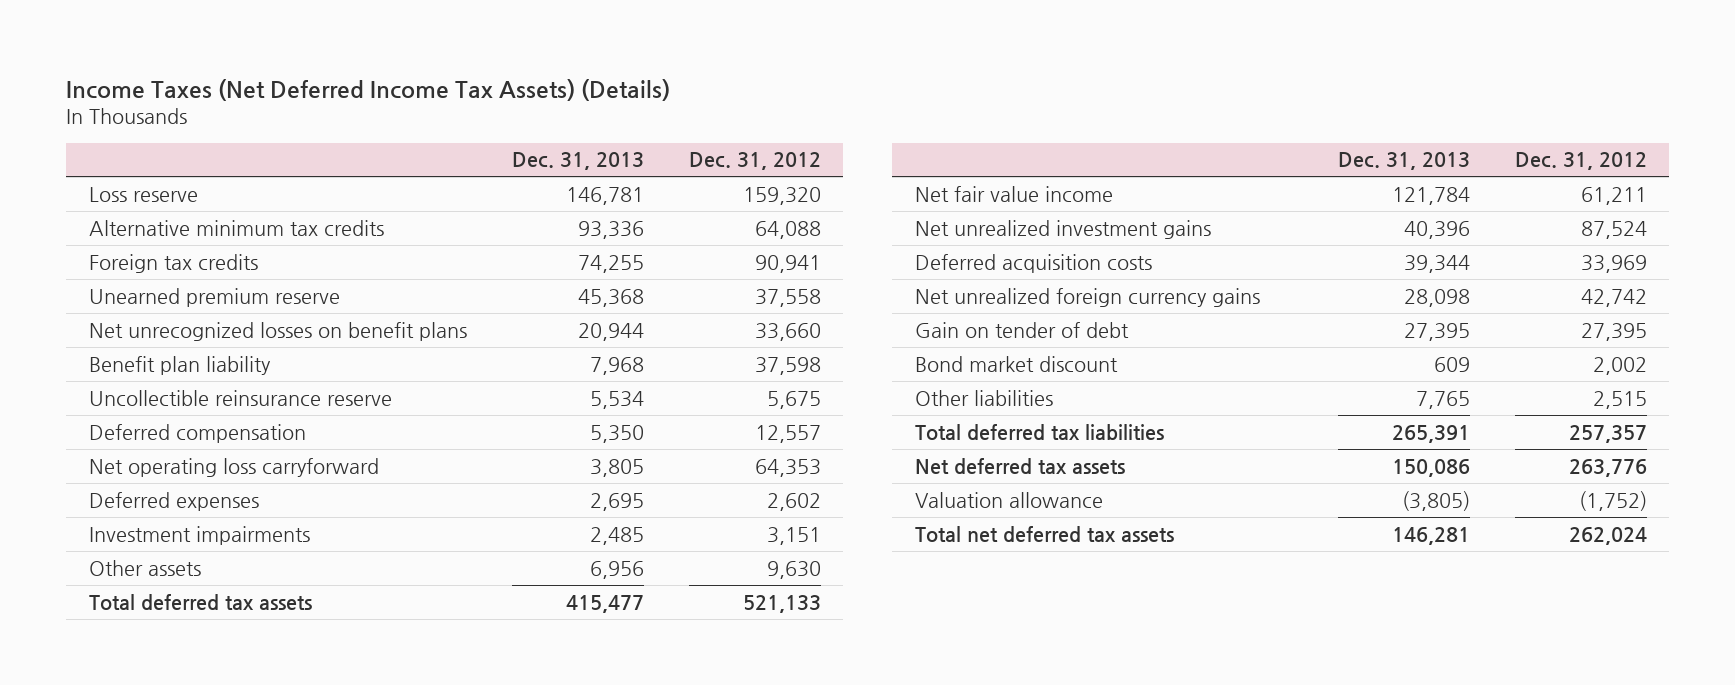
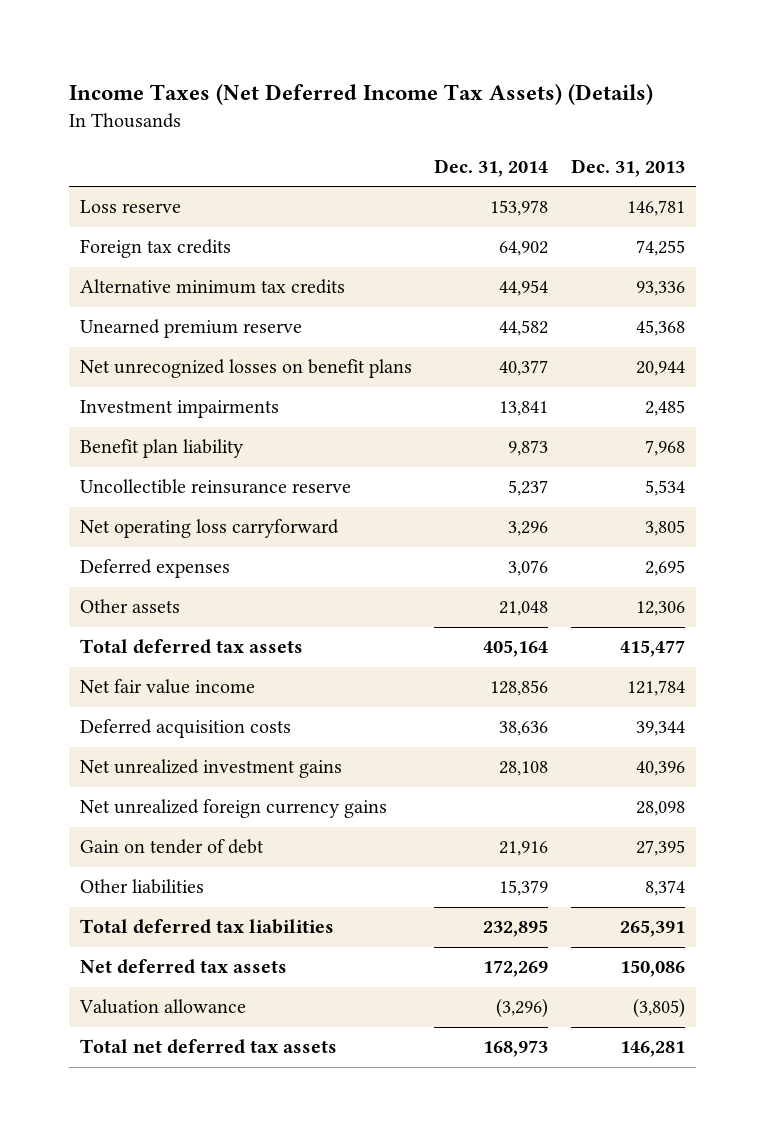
- | Dec. 31, 2013 | Dec. 31, 2012
+ | Dec. 31, 2014 | Dec. 31, 2013
moved down: Alternative minimum tax credits | 44,954 | 93,336
moved up: Investment impairments | 13,841 | 2,485
- Deferred compensation | 5,350 | 12,557
- Other assets | 6,956 | 9,630
+ Other assets | 21,048 | 12,306
moved down: Net unrealized investment gains | 28,108 | 40,396
- Bond market discount | 609 | 2,002
- Other liabilities | 7,765 | 2,515
+ Other liabilities | 15,379 | 8,374

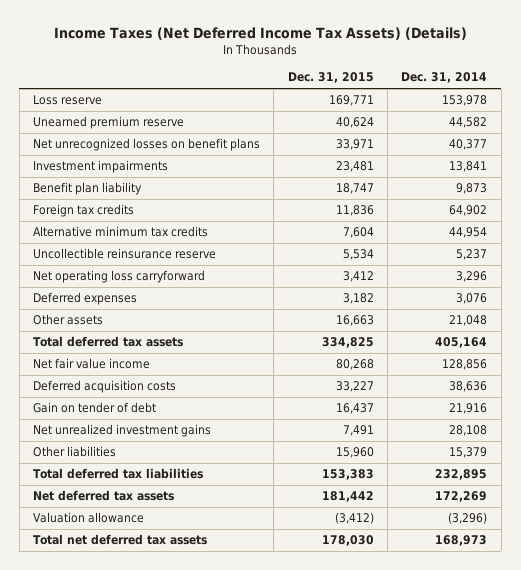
- | Dec. 31, 2014 | Dec. 31, 2013
+ | Dec. 31, 2015 | Dec. 31, 2014
moved down: Foreign tax credits | 11,836 | 64,902
moved down: Alternative minimum tax credits | 7,604 | 44,954
- Net unrealized foreign currency gains | | 28,098
moved down: Net unrealized investment gains | 7,491 | 28,108

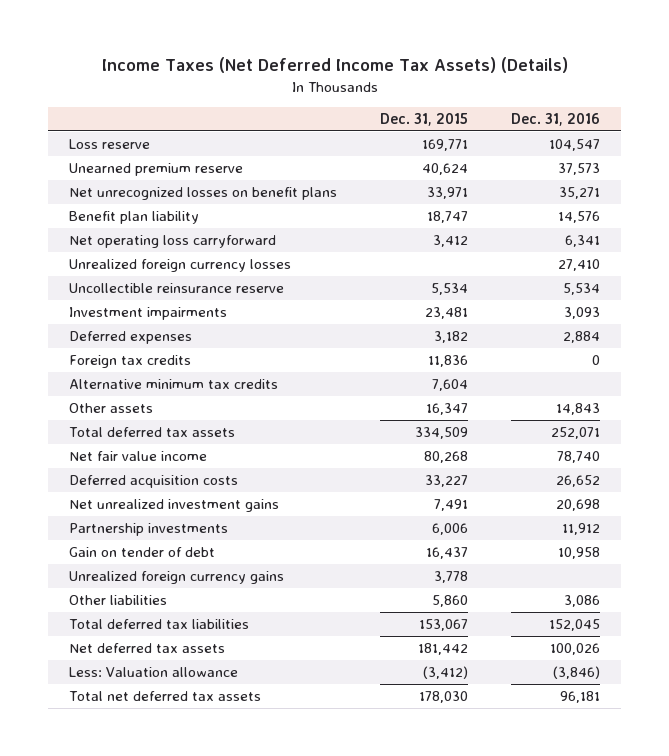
- | Dec. 31, 2015 | Dec. 31, 2014
+ | Dec. 31, 2015 | Dec. 31, 2016
+ Unrealized foreign currency losses | | 27,410
moved down: Uncollectible reinsurance reserve | 5,534 | 5,534
moved down: Investment impairments | 23,481 | 3,093
- Other assets | 16,663 | 21,048
- Total deferred tax assets | 334,825 | 405,164
moved down: Foreign tax credits | 11,836 | 0
moved down: Alternative minimum tax credits | 7,604 |
+ Other assets | 16,347 | 14,843
+ Total deferred tax assets | 334,509 | 252,071
- Other liabilities | 15,960 | 15,379
- Total deferred tax liabilities | 153,383 | 232,895
+ Partnership investments | 6,006 | 11,912
moved down: Gain on tender of debt | 16,437 | 10,958
+ Unrealized foreign currency gains | 3,778 |
+ Other liabilities | 5,860 | 3,086
+ Total deferred tax liabilities | 153,067 | 152,045
- Valuation allowance | (3,412) | (3,296)
+ Less: Valuation allowance | (3,412) | (3,846)

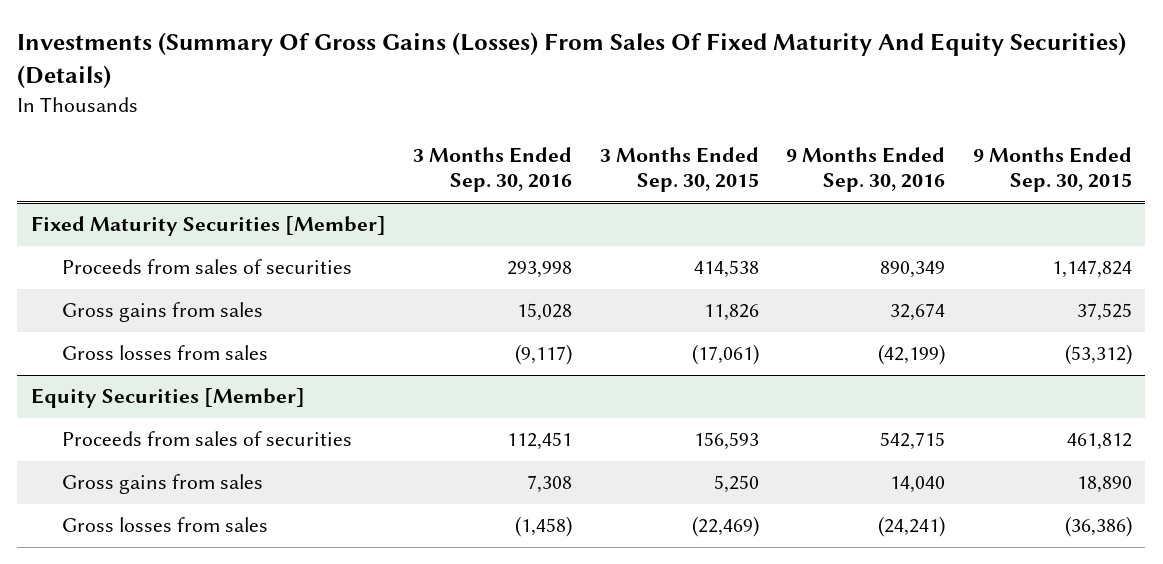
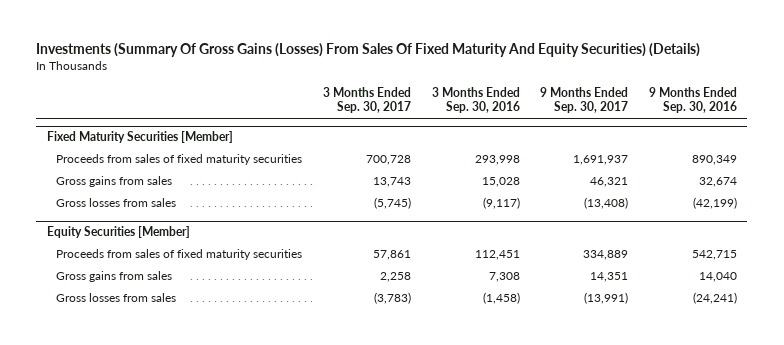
- | 3 Months Ended Sep. 30, 2016 | 3 Months Ended Sep. 30, 2015 | 9 Months Ended Sep. 30, 2016 | 9 Months Ended Sep. 30, 2015
+ | 3 Months Ended Sep. 30, 2017 | 3 Months Ended Sep. 30, 2016 | 9 Months Ended Sep. 30, 2017 | 9 Months Ended Sep. 30, 2016
@ Fixed Maturity Securities [Member]
- Proceeds from sales of securities | 293,998 | 414,538 | 890,349 | 1,147,824
+ Proceeds from sales of fixed maturity securities | 700,728 | 293,998 | 1,691,937 | 890,349
@ Equity Securities [Member]
- Proceeds from sales of securities | 112,451 | 156,593 | 542,715 | 461,812
+ Proceeds from sales of fixed maturity securities | 57,861 | 112,451 | 334,889 | 542,715

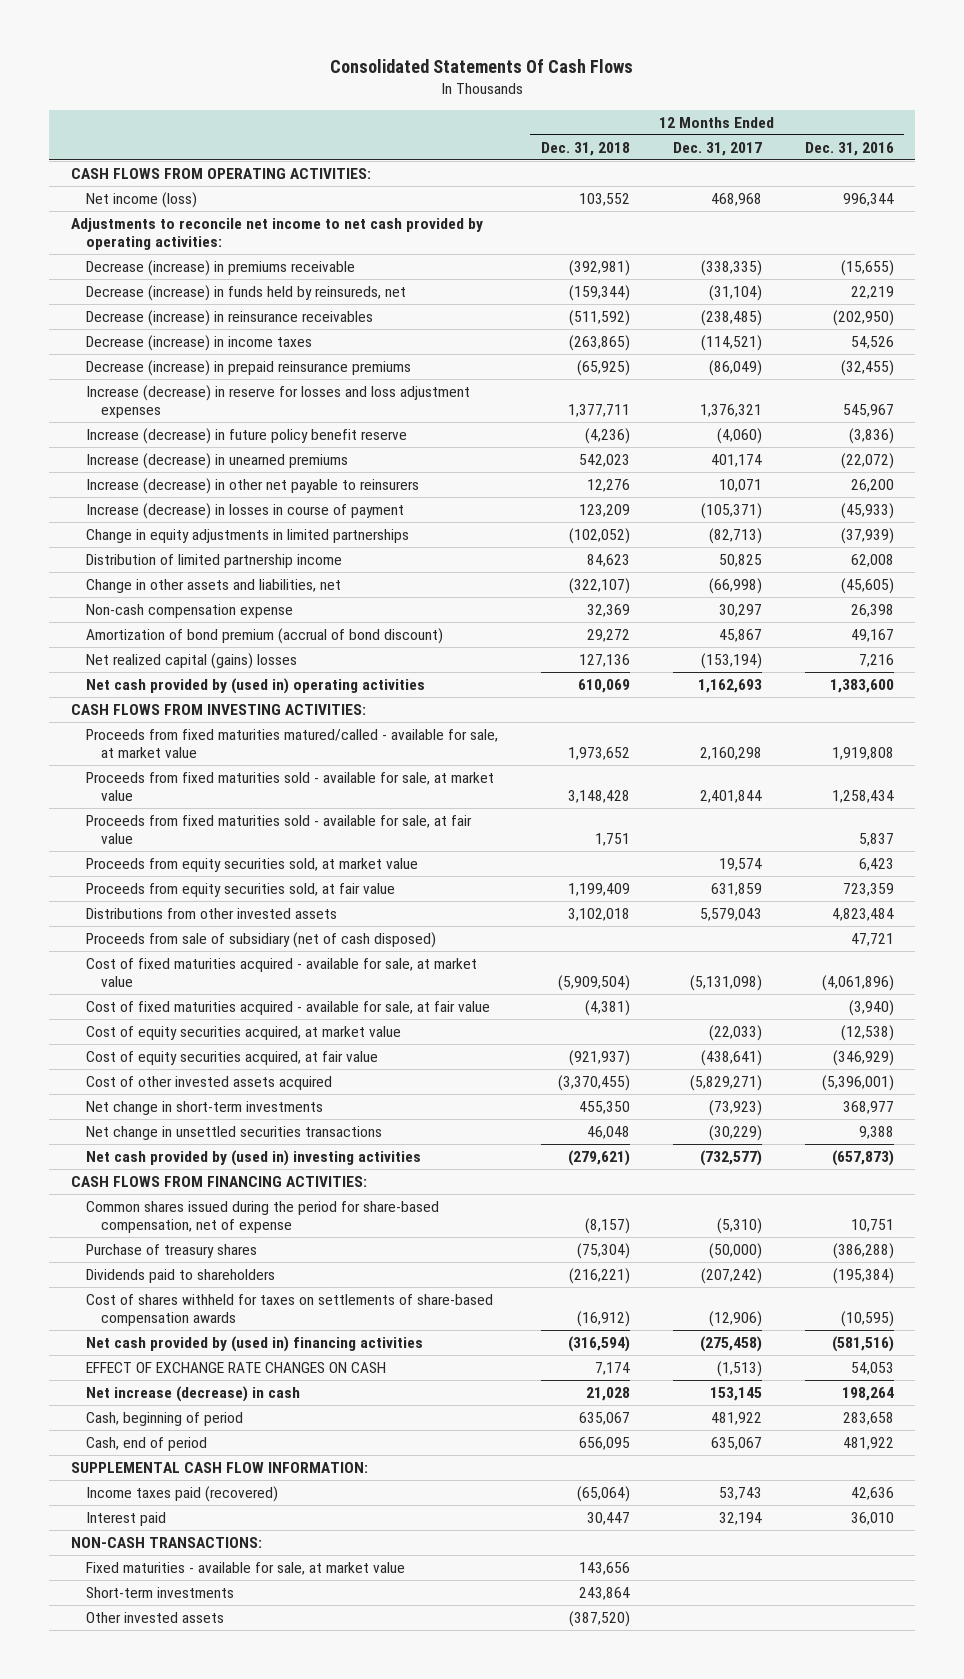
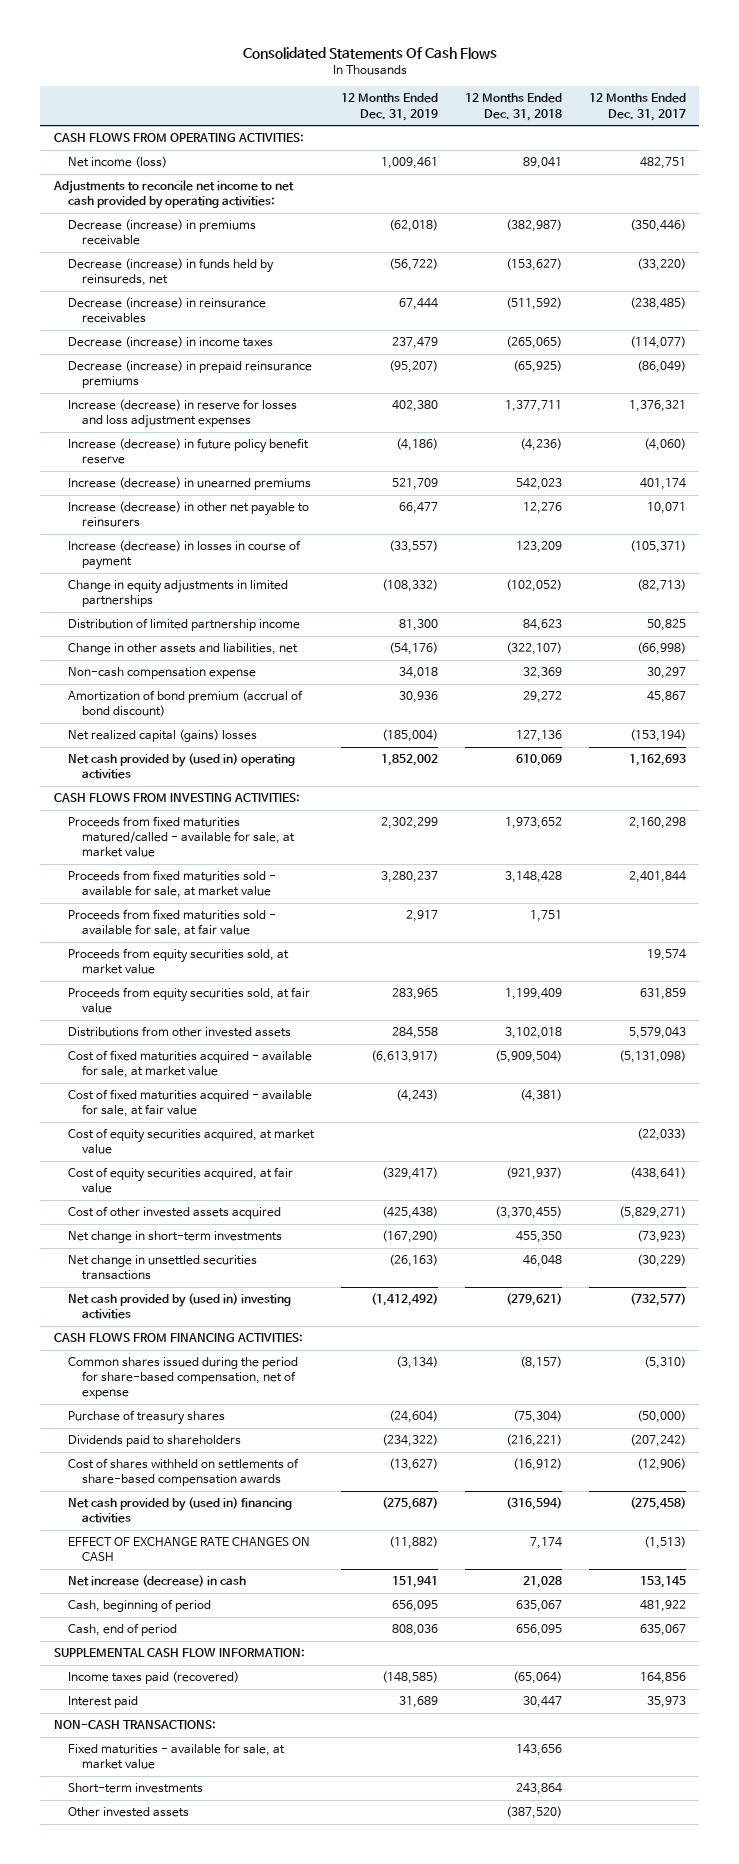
- | 12 Months Ended Dec. 31, 2018 | 12 Months Ended Dec. 31, 2017 | 12 Months Ended Dec. 31, 2016
+ | 12 Months Ended Dec. 31, 2019 | 12 Months Ended Dec. 31, 2018 | 12 Months Ended Dec. 31, 2017
- Net income (loss) | 103,552 | 468,968 | 996,344
+ Net income (loss) | 1,009,461 | 89,041 | 482,751
- Decrease (increase) in premiums receivable | (392,981) | (338,335) | (15,655)
- Decrease (increase) in funds held by reinsureds, net | (159,344) | (31,104) | 22,219
+ Decrease (increase) in premiums receivable | (62,018) | (382,987) | (350,446)
+ Decrease (increase) in funds held by reinsureds, net | (56,722) | (153,627) | (33,220)
- Decrease (increase) in income taxes | (263,865) | (114,521) | 54,526
+ Decrease (increase) in income taxes | 237,479 | (265,065) | (114,077)
- Proceeds from sale of subsidiary (net of cash disposed) | | | 47,721
- Cost of shares withheld for taxes on settlements of share-based compensation awards | (16,912) | (12,906) | (10,595)
+ Cost of shares withheld on settlements of share-based compensation awards | (13,627) | (16,912) | (12,906)
- Income taxes paid (recovered) | (65,064) | 53,743 | 42,636
- Interest paid | 30,447 | 32,194 | 36,010
+ Income taxes paid (recovered) | (148,585) | (65,064) | 164,856
+ Interest paid | 31,689 | 30,447 | 35,973

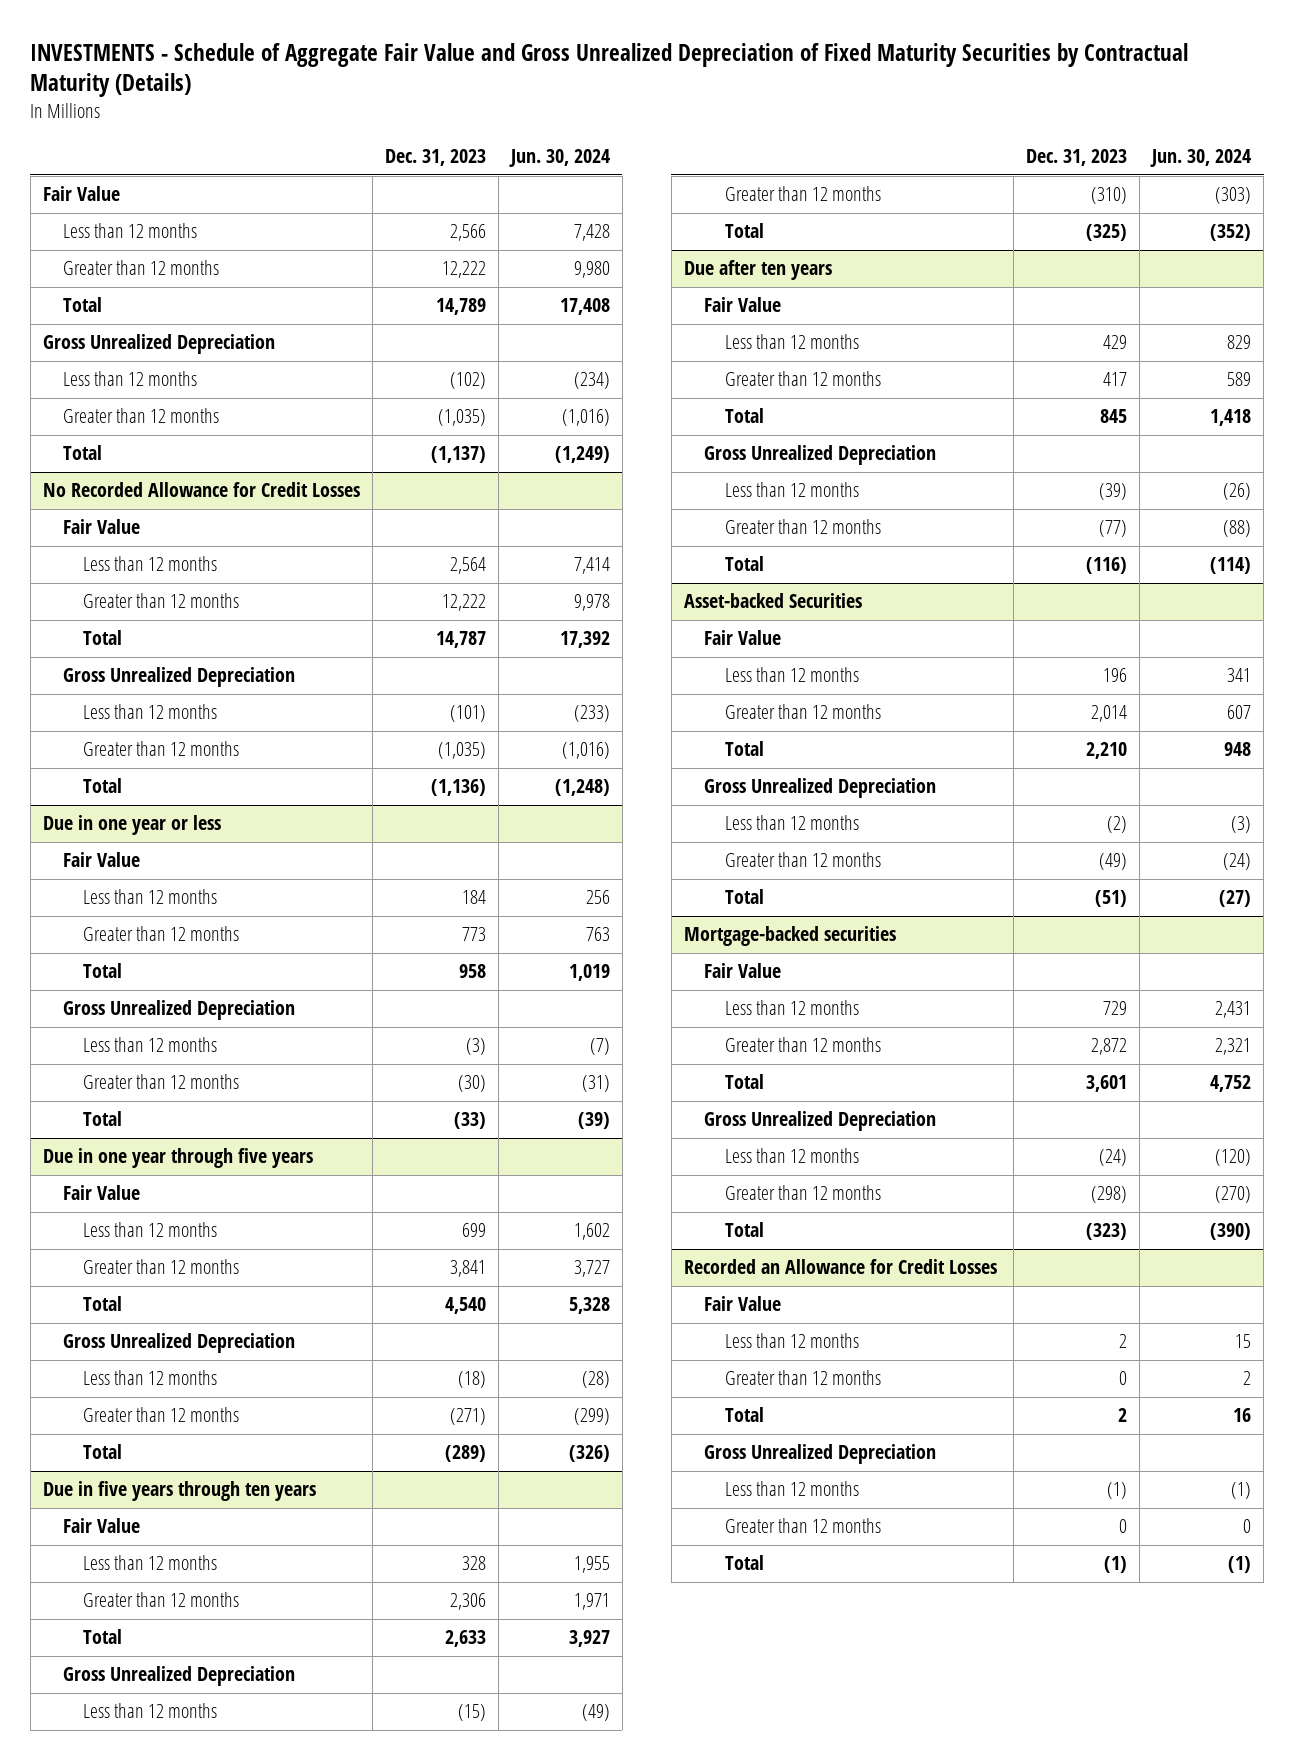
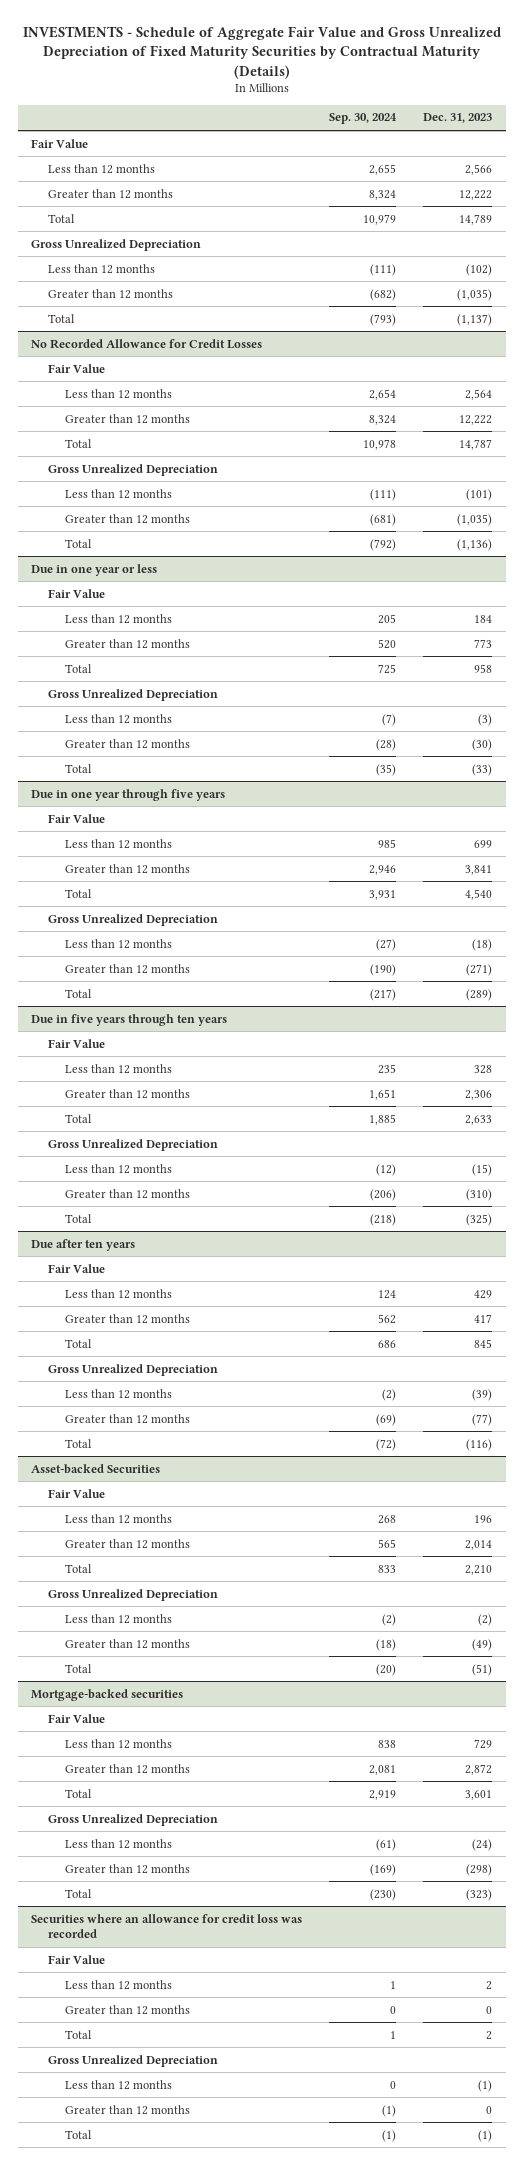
- | Dec. 31, 2023 | Jun. 30, 2024
+ | Sep. 30, 2024 | Dec. 31, 2023
- Recorded an Allowance for Credit Losses
+ Securities where an allowance for credit loss was recorded

